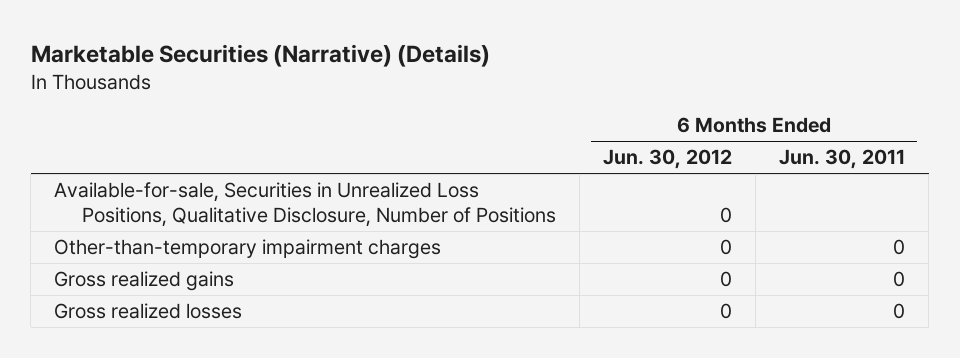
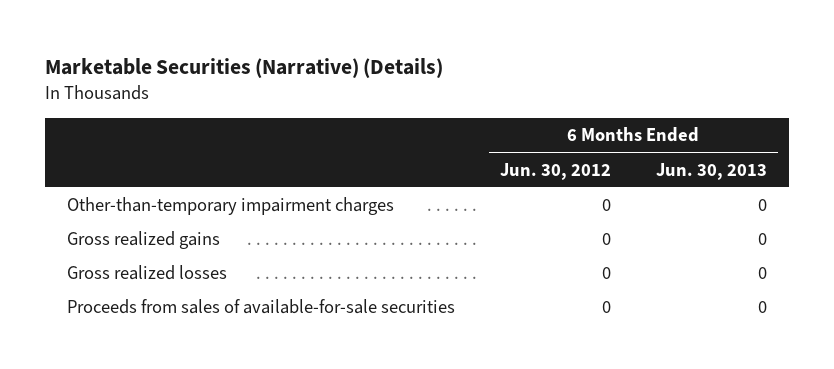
- | 6 Months Ended Jun. 30, 2012 | 6 Months Ended Jun. 30, 2011
+ | 6 Months Ended Jun. 30, 2012 | 6 Months Ended Jun. 30, 2013
- Available-for-sale, Securities in Unrealized Loss Positions, Qualitative Disclosure, Number of Positions | 0 |
+ Proceeds from sales of available-for-sale securities | 0 | 0

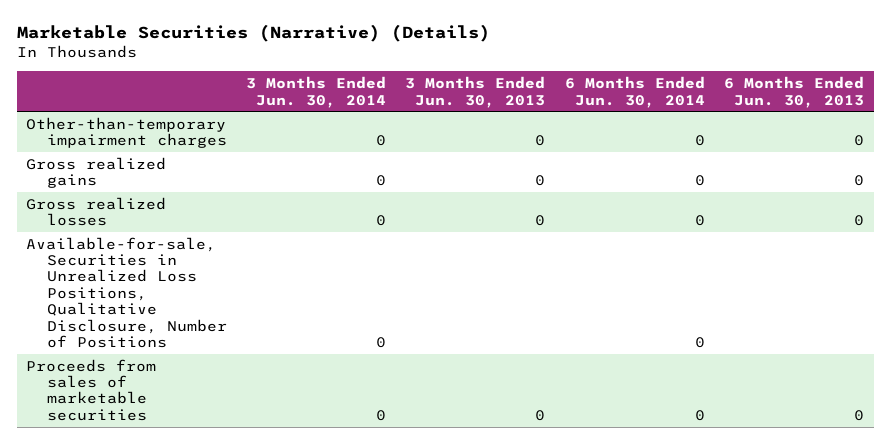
- | 6 Months Ended Jun. 30, 2012 | 6 Months Ended Jun. 30, 2013
+ | 3 Months Ended Jun. 30, 2014 | 3 Months Ended Jun. 30, 2013 | 6 Months Ended Jun. 30, 2014 | 6 Months Ended Jun. 30, 2013
- Proceeds from sales of available-for-sale securities | 0 | 0
+ Available-for-sale, Securities in Unrealized Loss Positions, Qualitative Disclosure, Number of Positions | 0 | | 0 |
+ Proceeds from sales of marketable securities | 0 | 0 | 0 | 0

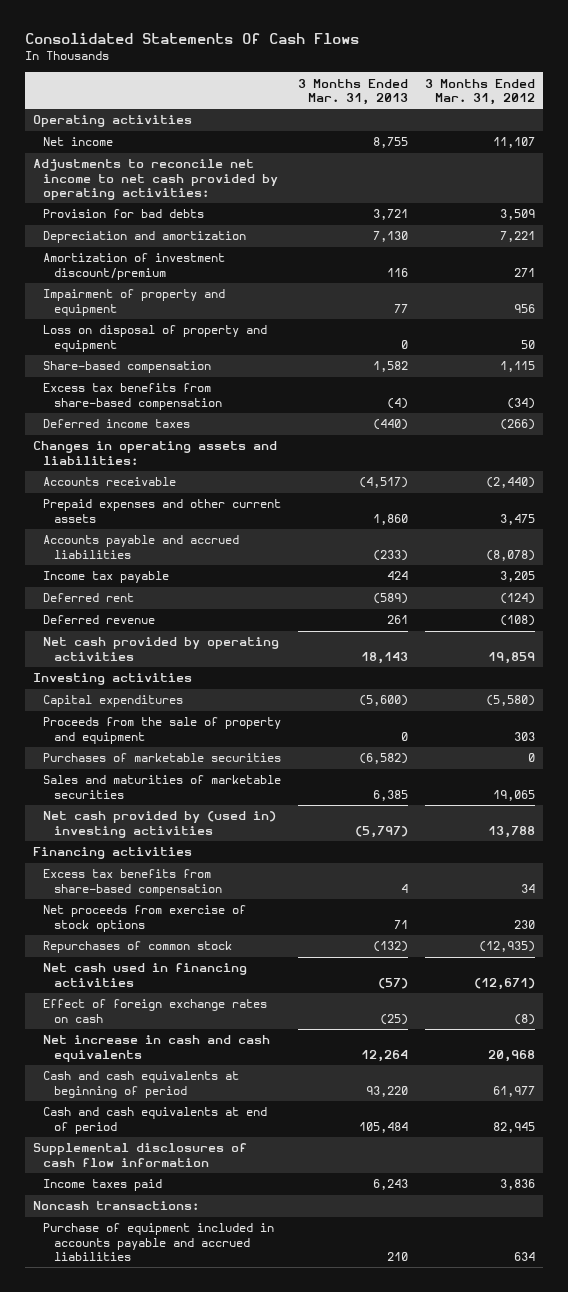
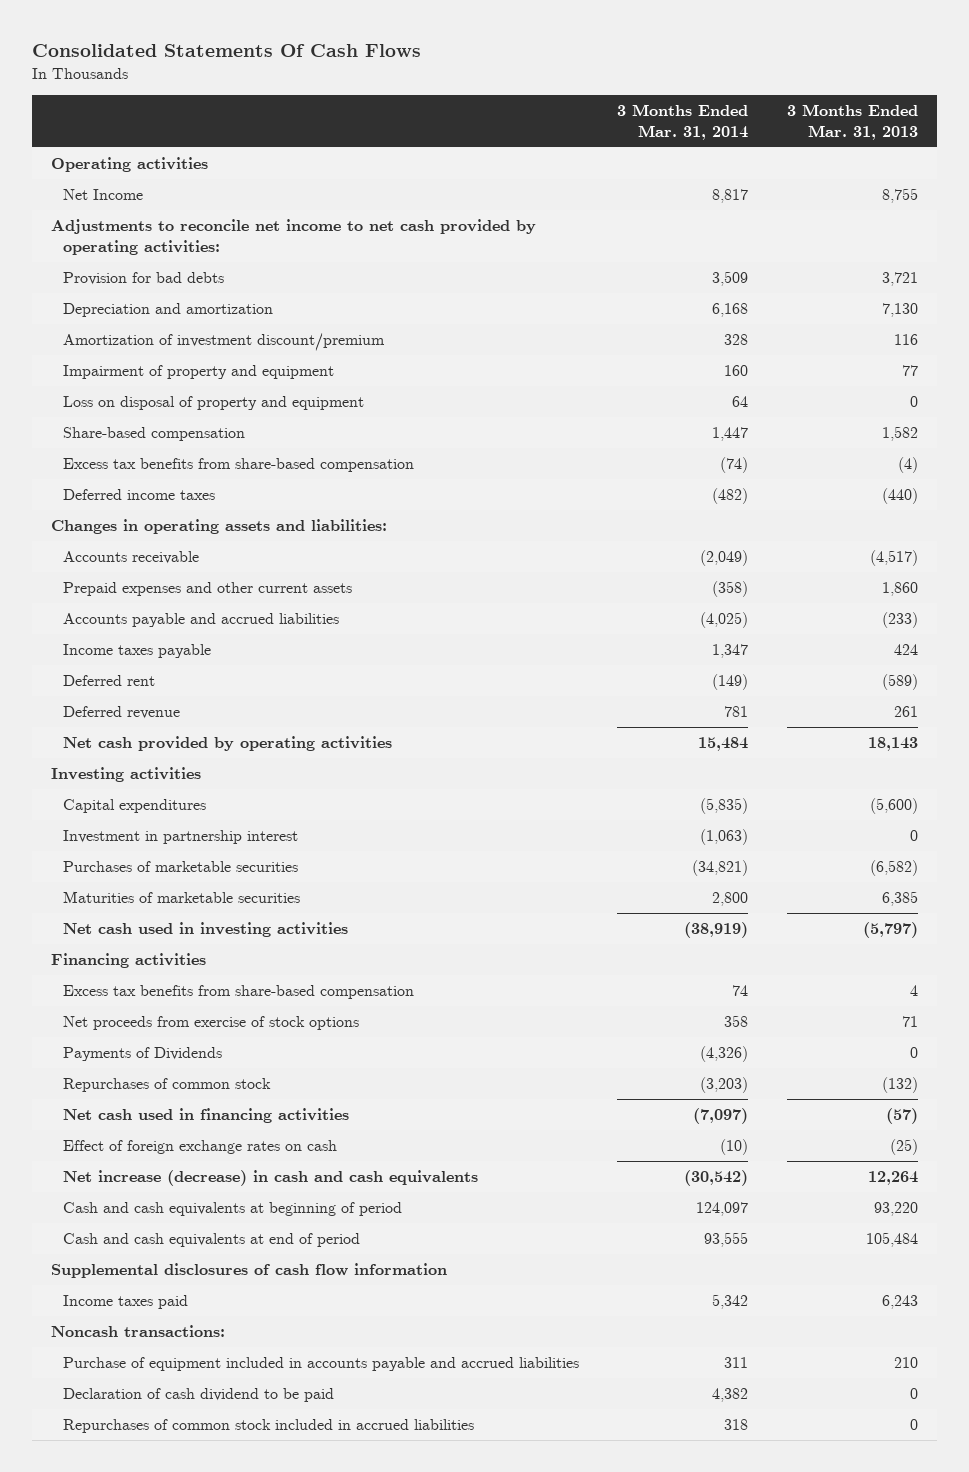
- | 3 Months Ended Mar. 31, 2013 | 3 Months Ended Mar. 31, 2012
+ | 3 Months Ended Mar. 31, 2014 | 3 Months Ended Mar. 31, 2013
- Net income | 8,755 | 11,107
+ Net Income | 8,817 | 8,755
- Income tax payable | 424 | 3,205
+ Income taxes payable | 1,347 | 424
- Proceeds from the sale of property and equipment | 0 | 303
+ Investment in partnership interest | (1,063) | 0
- Sales and maturities of marketable securities | 6,385 | 19,065
- Net cash provided by (used in) investing activities | (5,797) | 13,788
+ Maturities of marketable securities | 2,800 | 6,385
+ Net cash used in investing activities | (38,919) | (5,797)
+ Payments of Dividends | (4,326) | 0
- Net increase in cash and cash equivalents | 12,264 | 20,968
+ Net increase (decrease) in cash and cash equivalents | (30,542) | 12,264
+ Declaration of cash dividend to be paid | 4,382 | 0
+ Repurchases of common stock included in accrued liabilities | 318 | 0

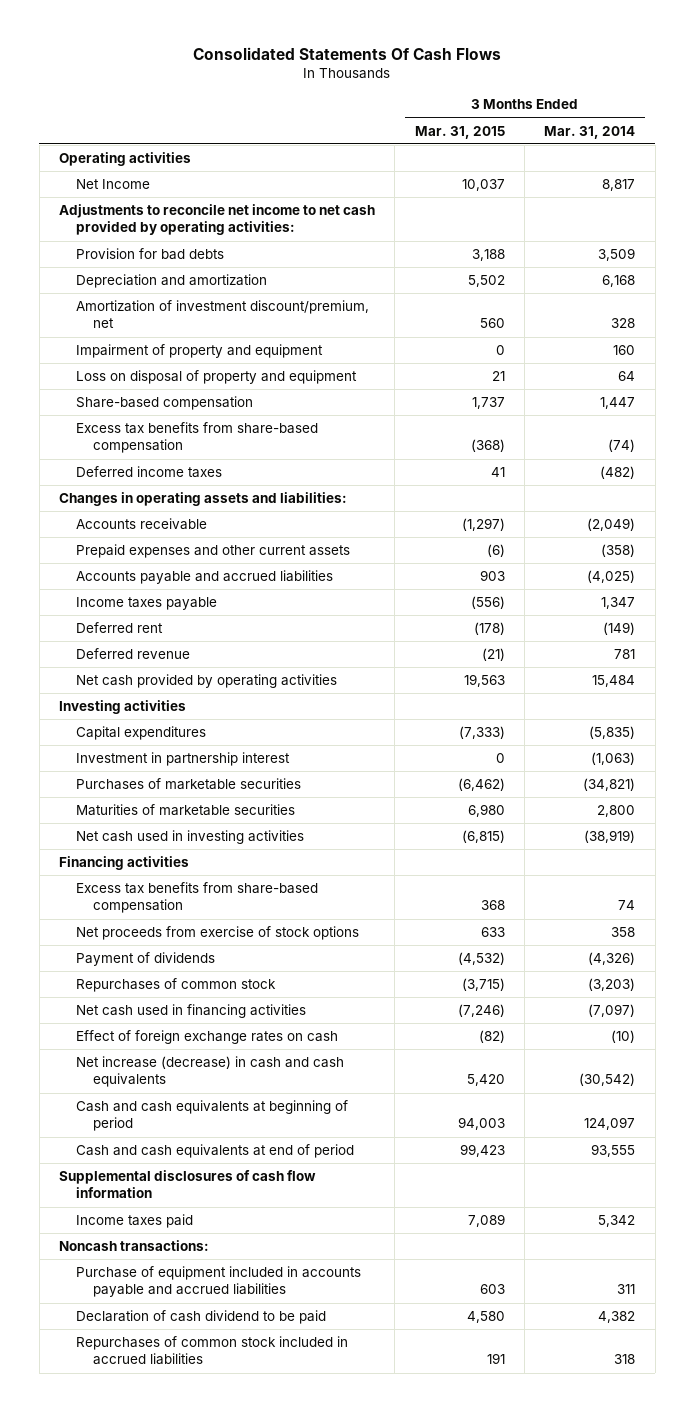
- | 3 Months Ended Mar. 31, 2014 | 3 Months Ended Mar. 31, 2013
+ | 3 Months Ended Mar. 31, 2015 | 3 Months Ended Mar. 31, 2014
- Amortization of investment discount/premium | 328 | 116
+ Amortization of investment discount/premium, net | 560 | 328
- Payments of Dividends | (4,326) | 0
+ Payment of dividends | (4,532) | (4,326)

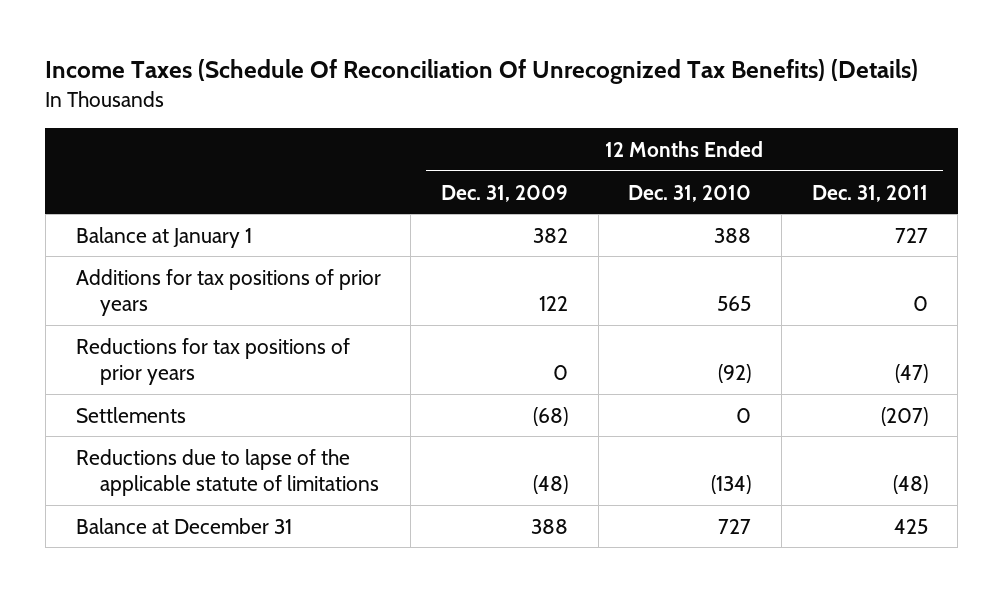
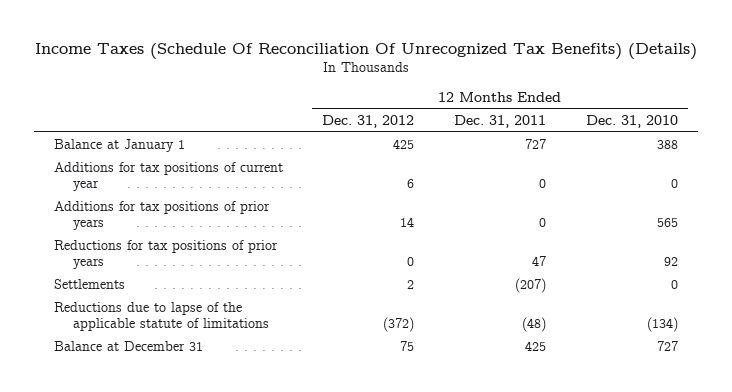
- | 12 Months Ended Dec. 31, 2009 | 12 Months Ended Dec. 31, 2010 | 12 Months Ended Dec. 31, 2011
+ | 12 Months Ended Dec. 31, 2012 | 12 Months Ended Dec. 31, 2011 | 12 Months Ended Dec. 31, 2010
+ Additions for tax positions of current year | 6 | 0 | 0
- Reductions for tax positions of prior years | 0 | (92) | (47)
+ Reductions for tax positions of prior years | 0 | 47 | 92

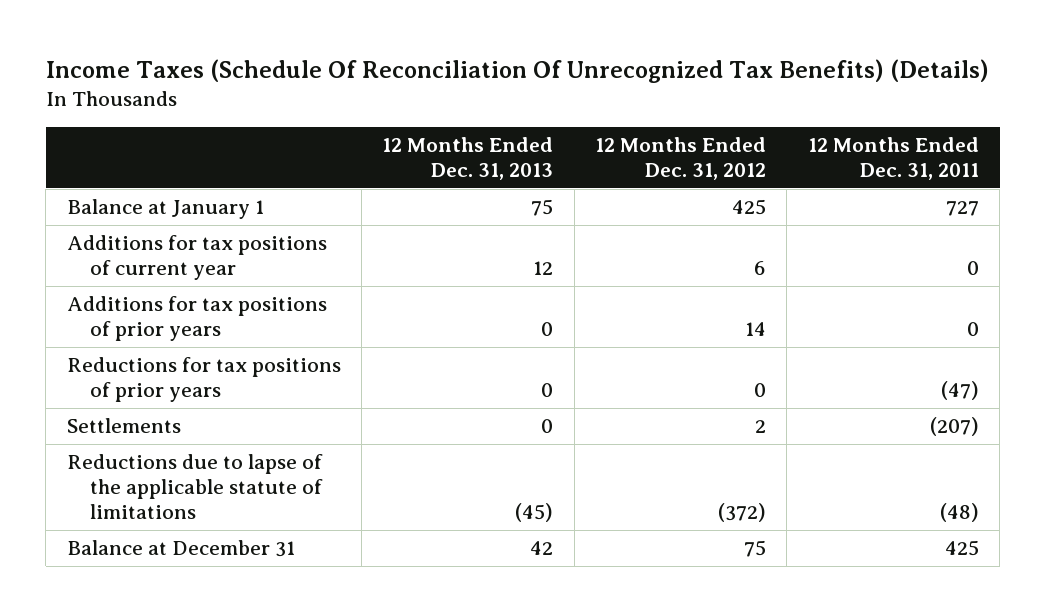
- | 12 Months Ended Dec. 31, 2012 | 12 Months Ended Dec. 31, 2011 | 12 Months Ended Dec. 31, 2010
+ | 12 Months Ended Dec. 31, 2013 | 12 Months Ended Dec. 31, 2012 | 12 Months Ended Dec. 31, 2011
- Reductions for tax positions of prior years | 0 | 47 | 92
+ Reductions for tax positions of prior years | 0 | 0 | (47)

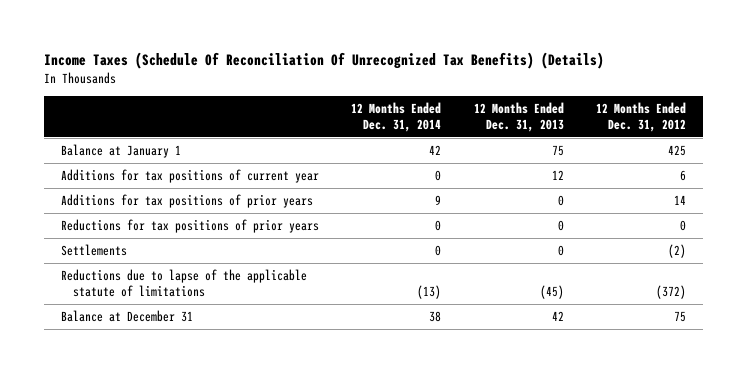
- | 12 Months Ended Dec. 31, 2013 | 12 Months Ended Dec. 31, 2012 | 12 Months Ended Dec. 31, 2011
+ | 12 Months Ended Dec. 31, 2014 | 12 Months Ended Dec. 31, 2013 | 12 Months Ended Dec. 31, 2012
- Settlements | 0 | 2 | (207)
+ Settlements | 0 | 0 | (2)

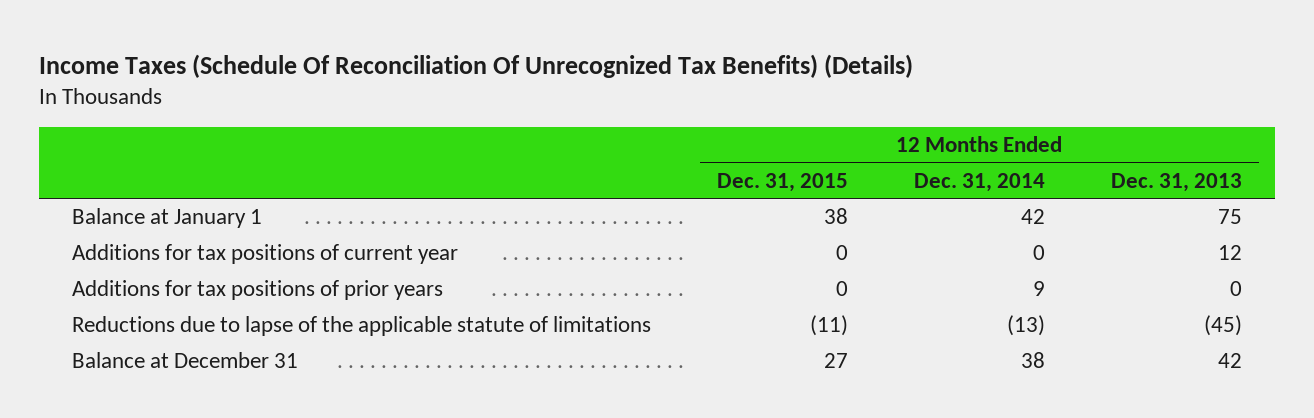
- | 12 Months Ended Dec. 31, 2014 | 12 Months Ended Dec. 31, 2013 | 12 Months Ended Dec. 31, 2012
+ | 12 Months Ended Dec. 31, 2015 | 12 Months Ended Dec. 31, 2014 | 12 Months Ended Dec. 31, 2013
- Reductions for tax positions of prior years | 0 | 0 | 0
- Settlements | 0 | 0 | (2)

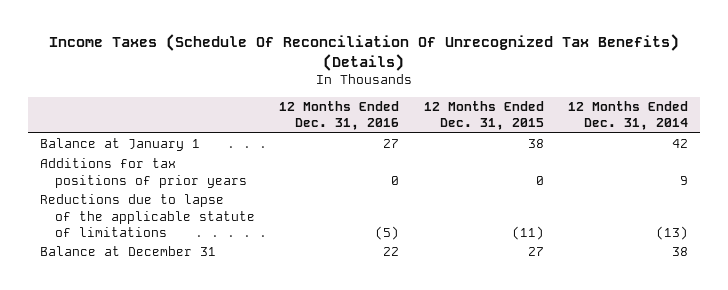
- | 12 Months Ended Dec. 31, 2015 | 12 Months Ended Dec. 31, 2014 | 12 Months Ended Dec. 31, 2013
+ | 12 Months Ended Dec. 31, 2016 | 12 Months Ended Dec. 31, 2015 | 12 Months Ended Dec. 31, 2014
- Additions for tax positions of current year | 0 | 0 | 12

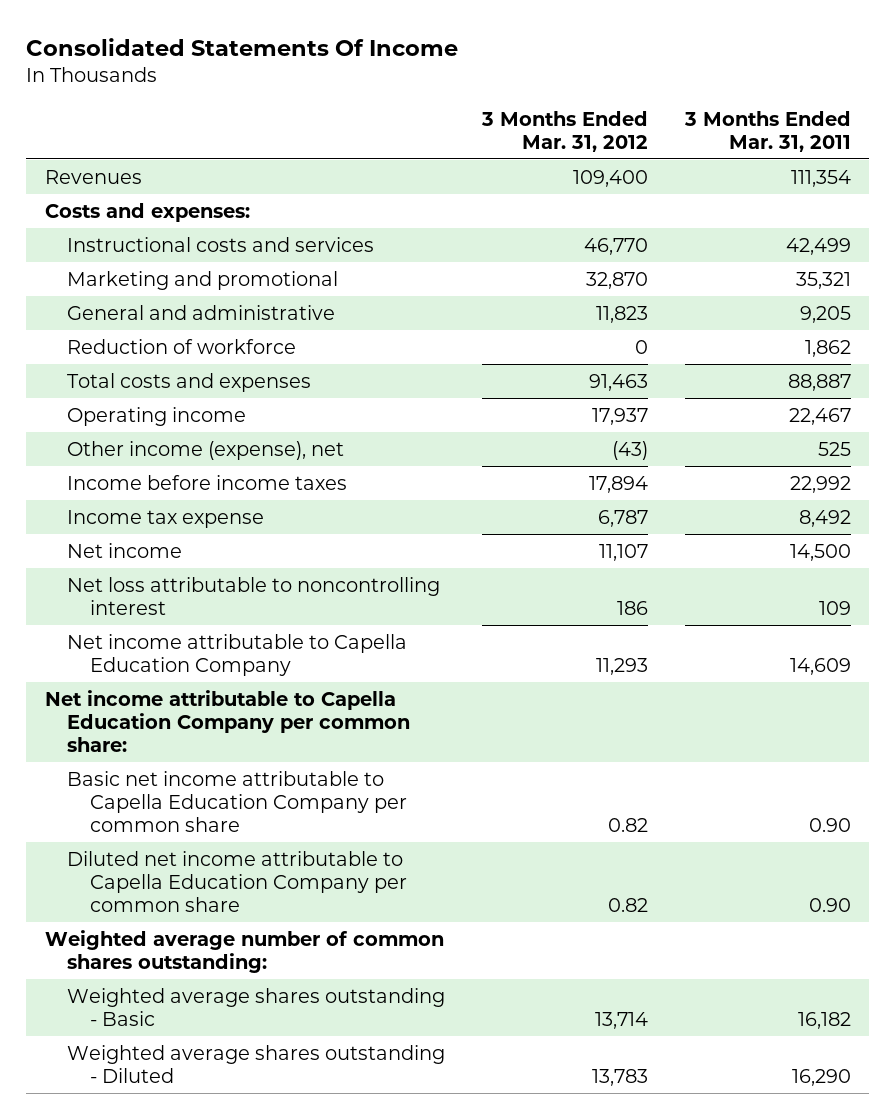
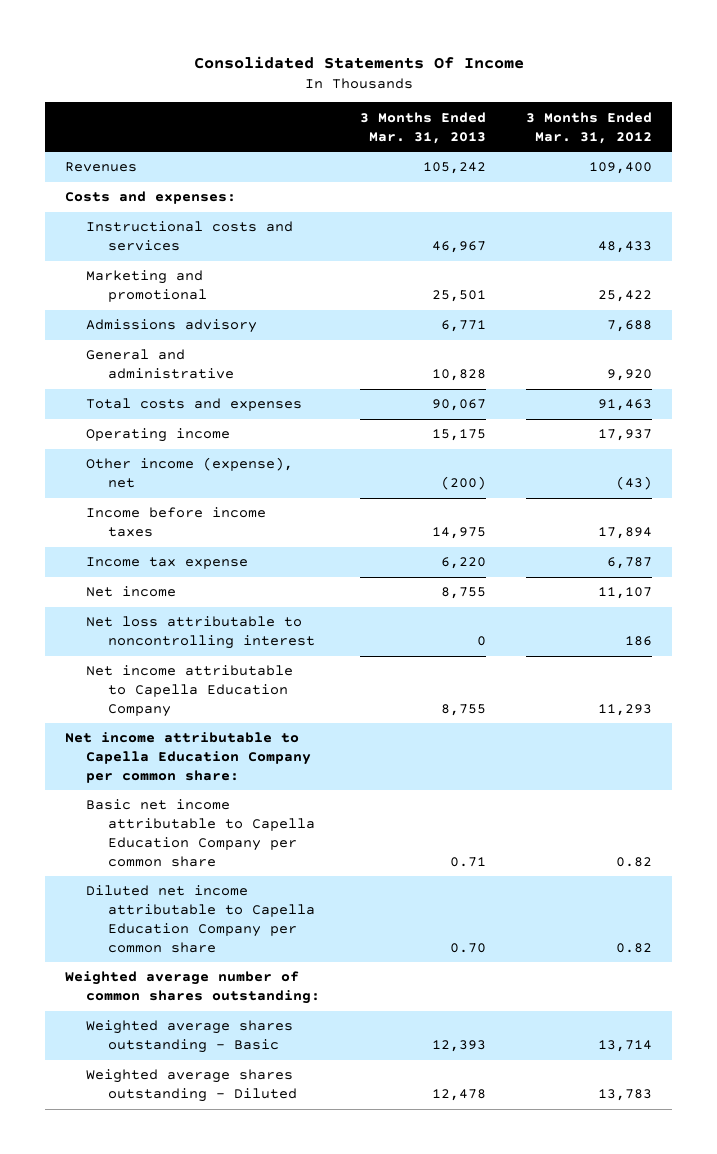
- | 3 Months Ended Mar. 31, 2012 | 3 Months Ended Mar. 31, 2011
+ | 3 Months Ended Mar. 31, 2013 | 3 Months Ended Mar. 31, 2012
- Instructional costs and services | 46,770 | 42,499
- Marketing and promotional | 32,870 | 35,321
- General and administrative | 11,823 | 9,205
- Reduction of workforce | 0 | 1,862
+ Instructional costs and services | 46,967 | 48,433
+ Marketing and promotional | 25,501 | 25,422
+ Admissions advisory | 6,771 | 7,688
+ General and administrative | 10,828 | 9,920

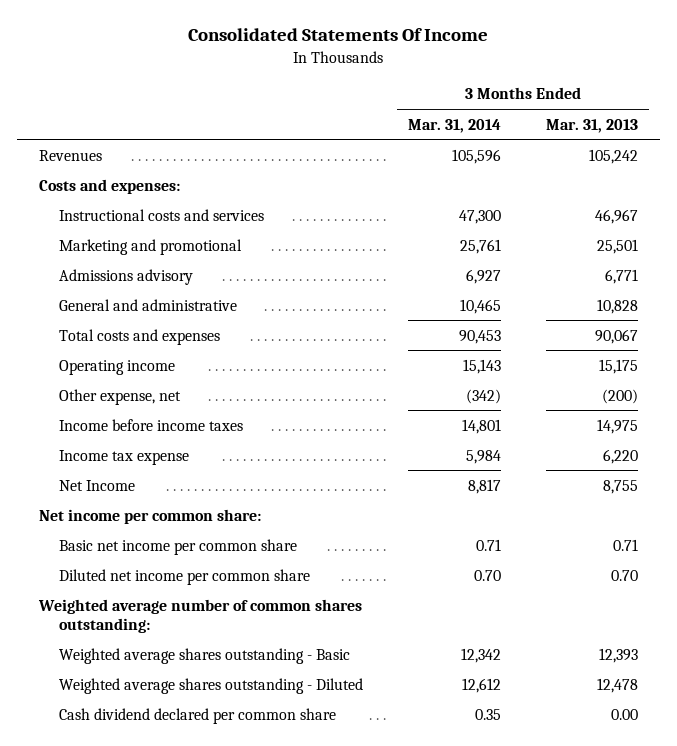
- | 3 Months Ended Mar. 31, 2013 | 3 Months Ended Mar. 31, 2012
+ | 3 Months Ended Mar. 31, 2014 | 3 Months Ended Mar. 31, 2013
- Other income (expense), net | (200) | (43)
+ Other expense, net | (342) | (200)
- Net income | 8,755 | 11,107
- Net loss attributable to noncontrolling interest | 0 | 186
- Net income attributable to Capella Education Company | 8,755 | 11,293
- Net income attributable to Capella Education Company per common share:
- Basic net income attributable to Capella Education Company per common share | 0.71 | 0.82
- Diluted net income attributable to Capella Education Company per common share | 0.70 | 0.82
+ Net Income | 8,817 | 8,755
+ Net income per common share:
+ Basic net income per common share | 0.71 | 0.71
+ Diluted net income per common share | 0.70 | 0.70
+ Cash dividend declared per common share | 0.35 | 0.00

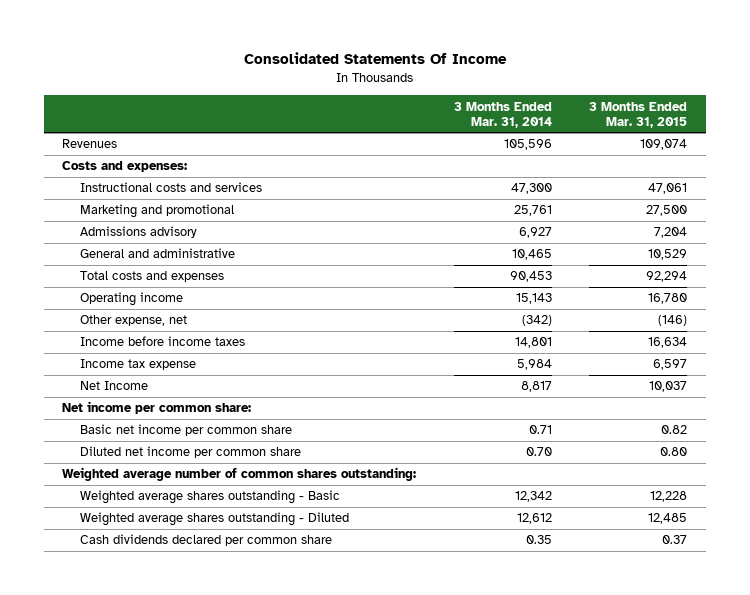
- | 3 Months Ended Mar. 31, 2014 | 3 Months Ended Mar. 31, 2013
+ | 3 Months Ended Mar. 31, 2014 | 3 Months Ended Mar. 31, 2015
- Cash dividend declared per common share | 0.35 | 0.00
+ Cash dividends declared per common share | 0.35 | 0.37

